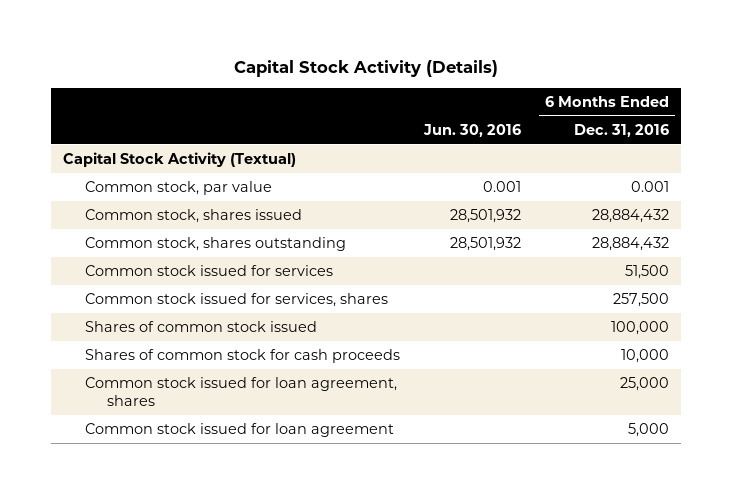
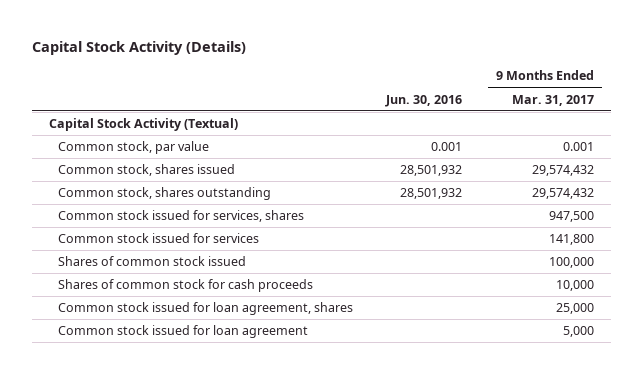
- | Jun. 30, 2016 | 6 Months Ended Dec. 31, 2016
+ | Jun. 30, 2016 | 9 Months Ended Mar. 31, 2017
moved down: Common stock issued for services | | 141,800

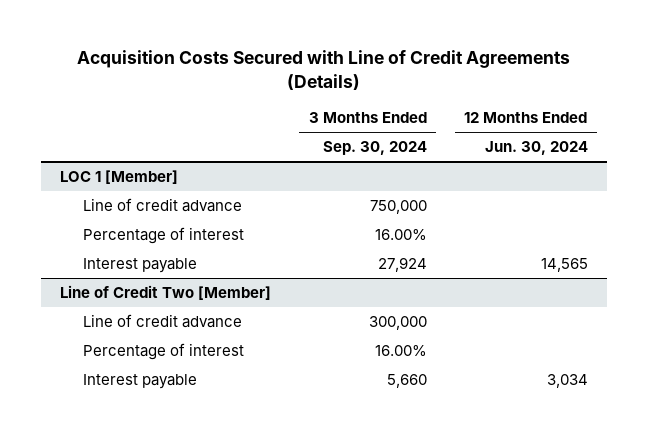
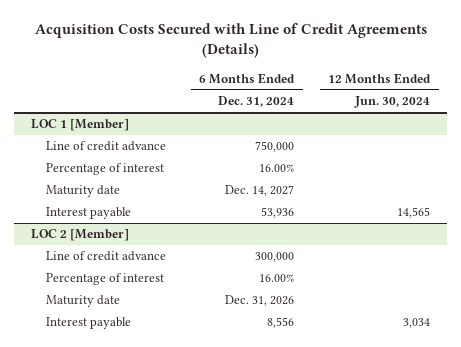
- | 3 Months Ended Sep. 30, 2024 | 12 Months Ended Jun. 30, 2024
+ | 6 Months Ended Dec. 31, 2024 | 12 Months Ended Jun. 30, 2024
@ LOC 1 [Member]
+ Maturity date | Dec. 14, 2027 |
- Line of Credit Two [Member]
+ LOC 2 [Member]
+ Maturity date | Dec. 31, 2026 |

